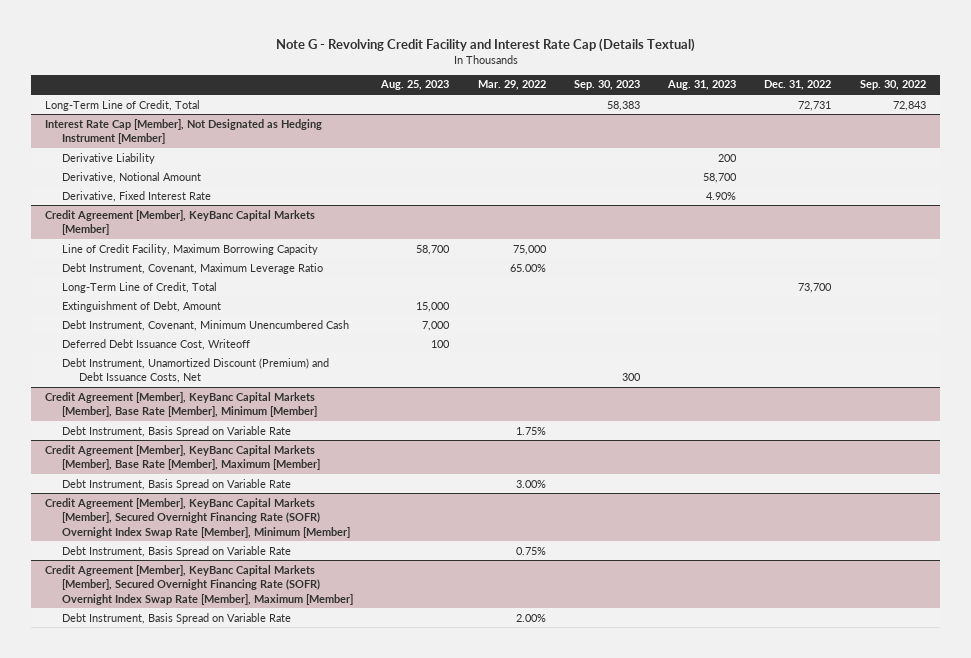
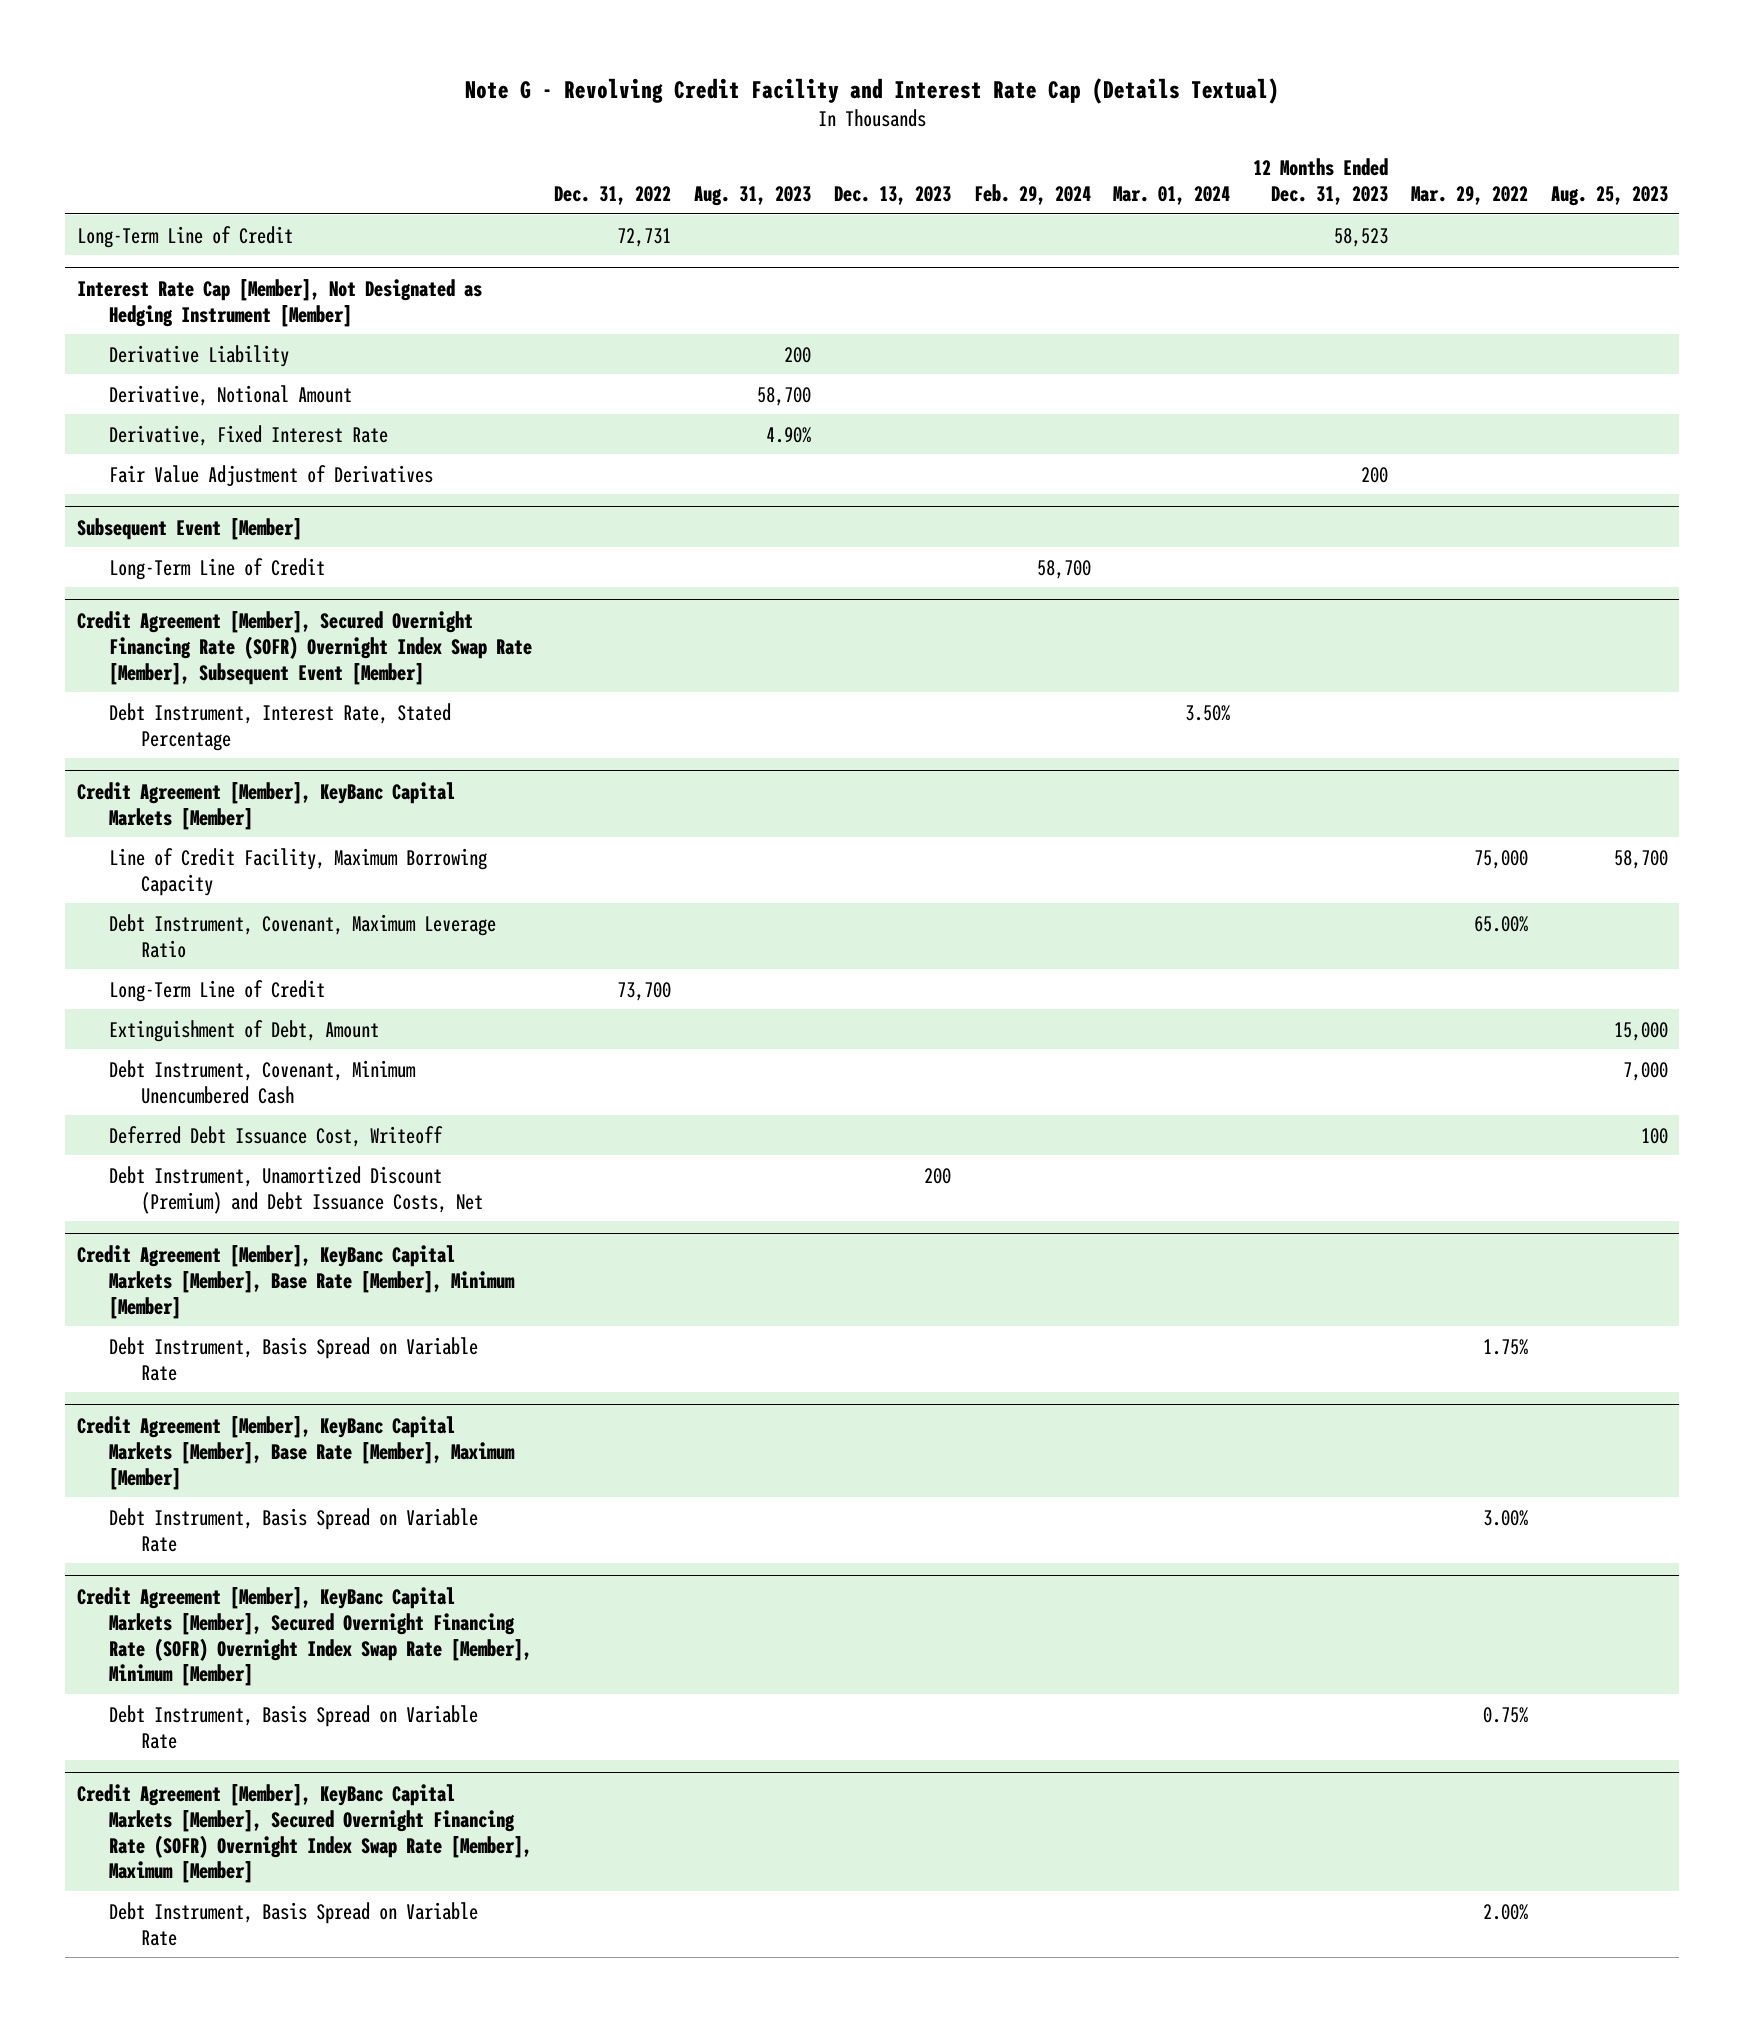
- | Aug. 25, 2023 | Mar. 29, 2022 | Sep. 30, 2023 | Aug. 31, 2023 | Dec. 31, 2022 | Sep. 30, 2022
+ | Dec. 31, 2022 | Aug. 31, 2023 | Dec. 13, 2023 | Feb. 29, 2024 | Mar. 01, 2024 | 12 Months Ended Dec. 31, 2023 | Mar. 29, 2022 | Aug. 25, 2023
- Long-Term Line of Credit, Total | | | 58,383 | | 72,731 | 72,843
+ Long-Term Line of Credit | 72,731 | | | | | 58,523 | |
@ Interest Rate Cap [Member], Not Designated as Hedging Instrument [Member]
+ Fair Value Adjustment of Derivatives | | | | | | 200 | |
+ Subsequent Event [Member]
+ Long-Term Line of Credit | | | | 58,700 | | | |
+ Credit Agreement [Member], Secured Overnight Financing Rate (SOFR) Overnight Index Swap Rate [Member], Subsequent Event [Member]
+ Debt Instrument, Interest Rate, Stated Percentage | | | | | 3.50% | | |
@ Credit Agreement [Member], KeyBanc Capital Markets [Member]
- Long-Term Line of Credit, Total | | | | | 73,700 |
+ Long-Term Line of Credit | 73,700 | | | | | | |

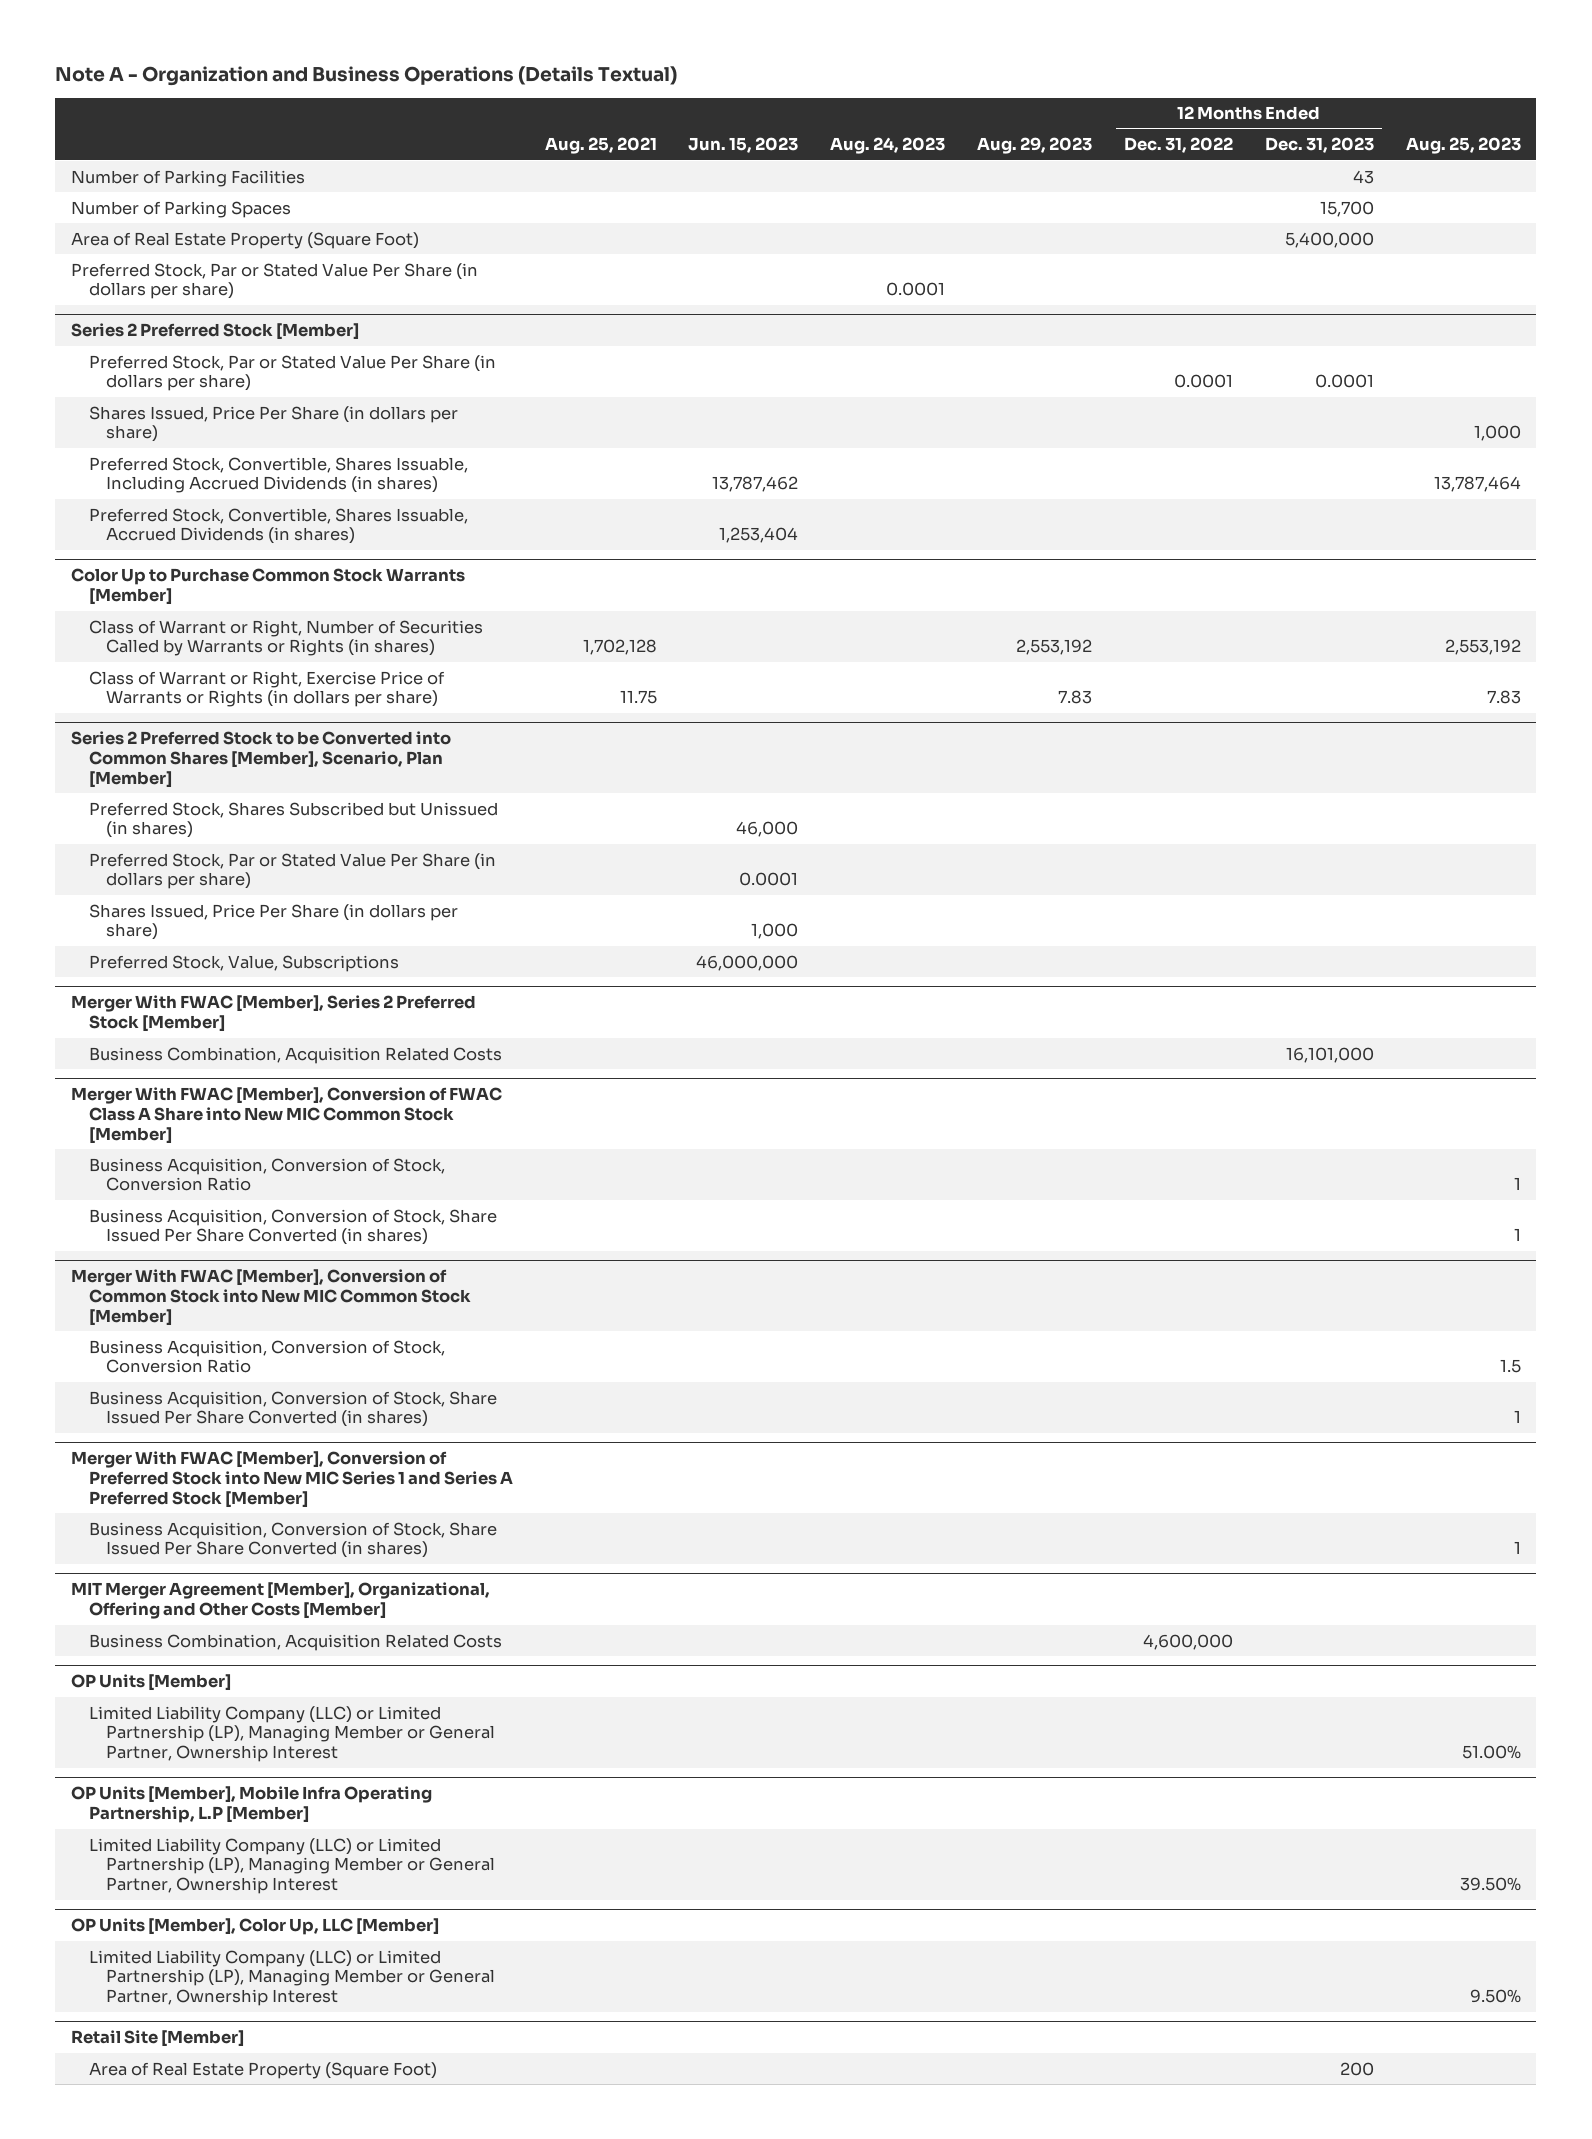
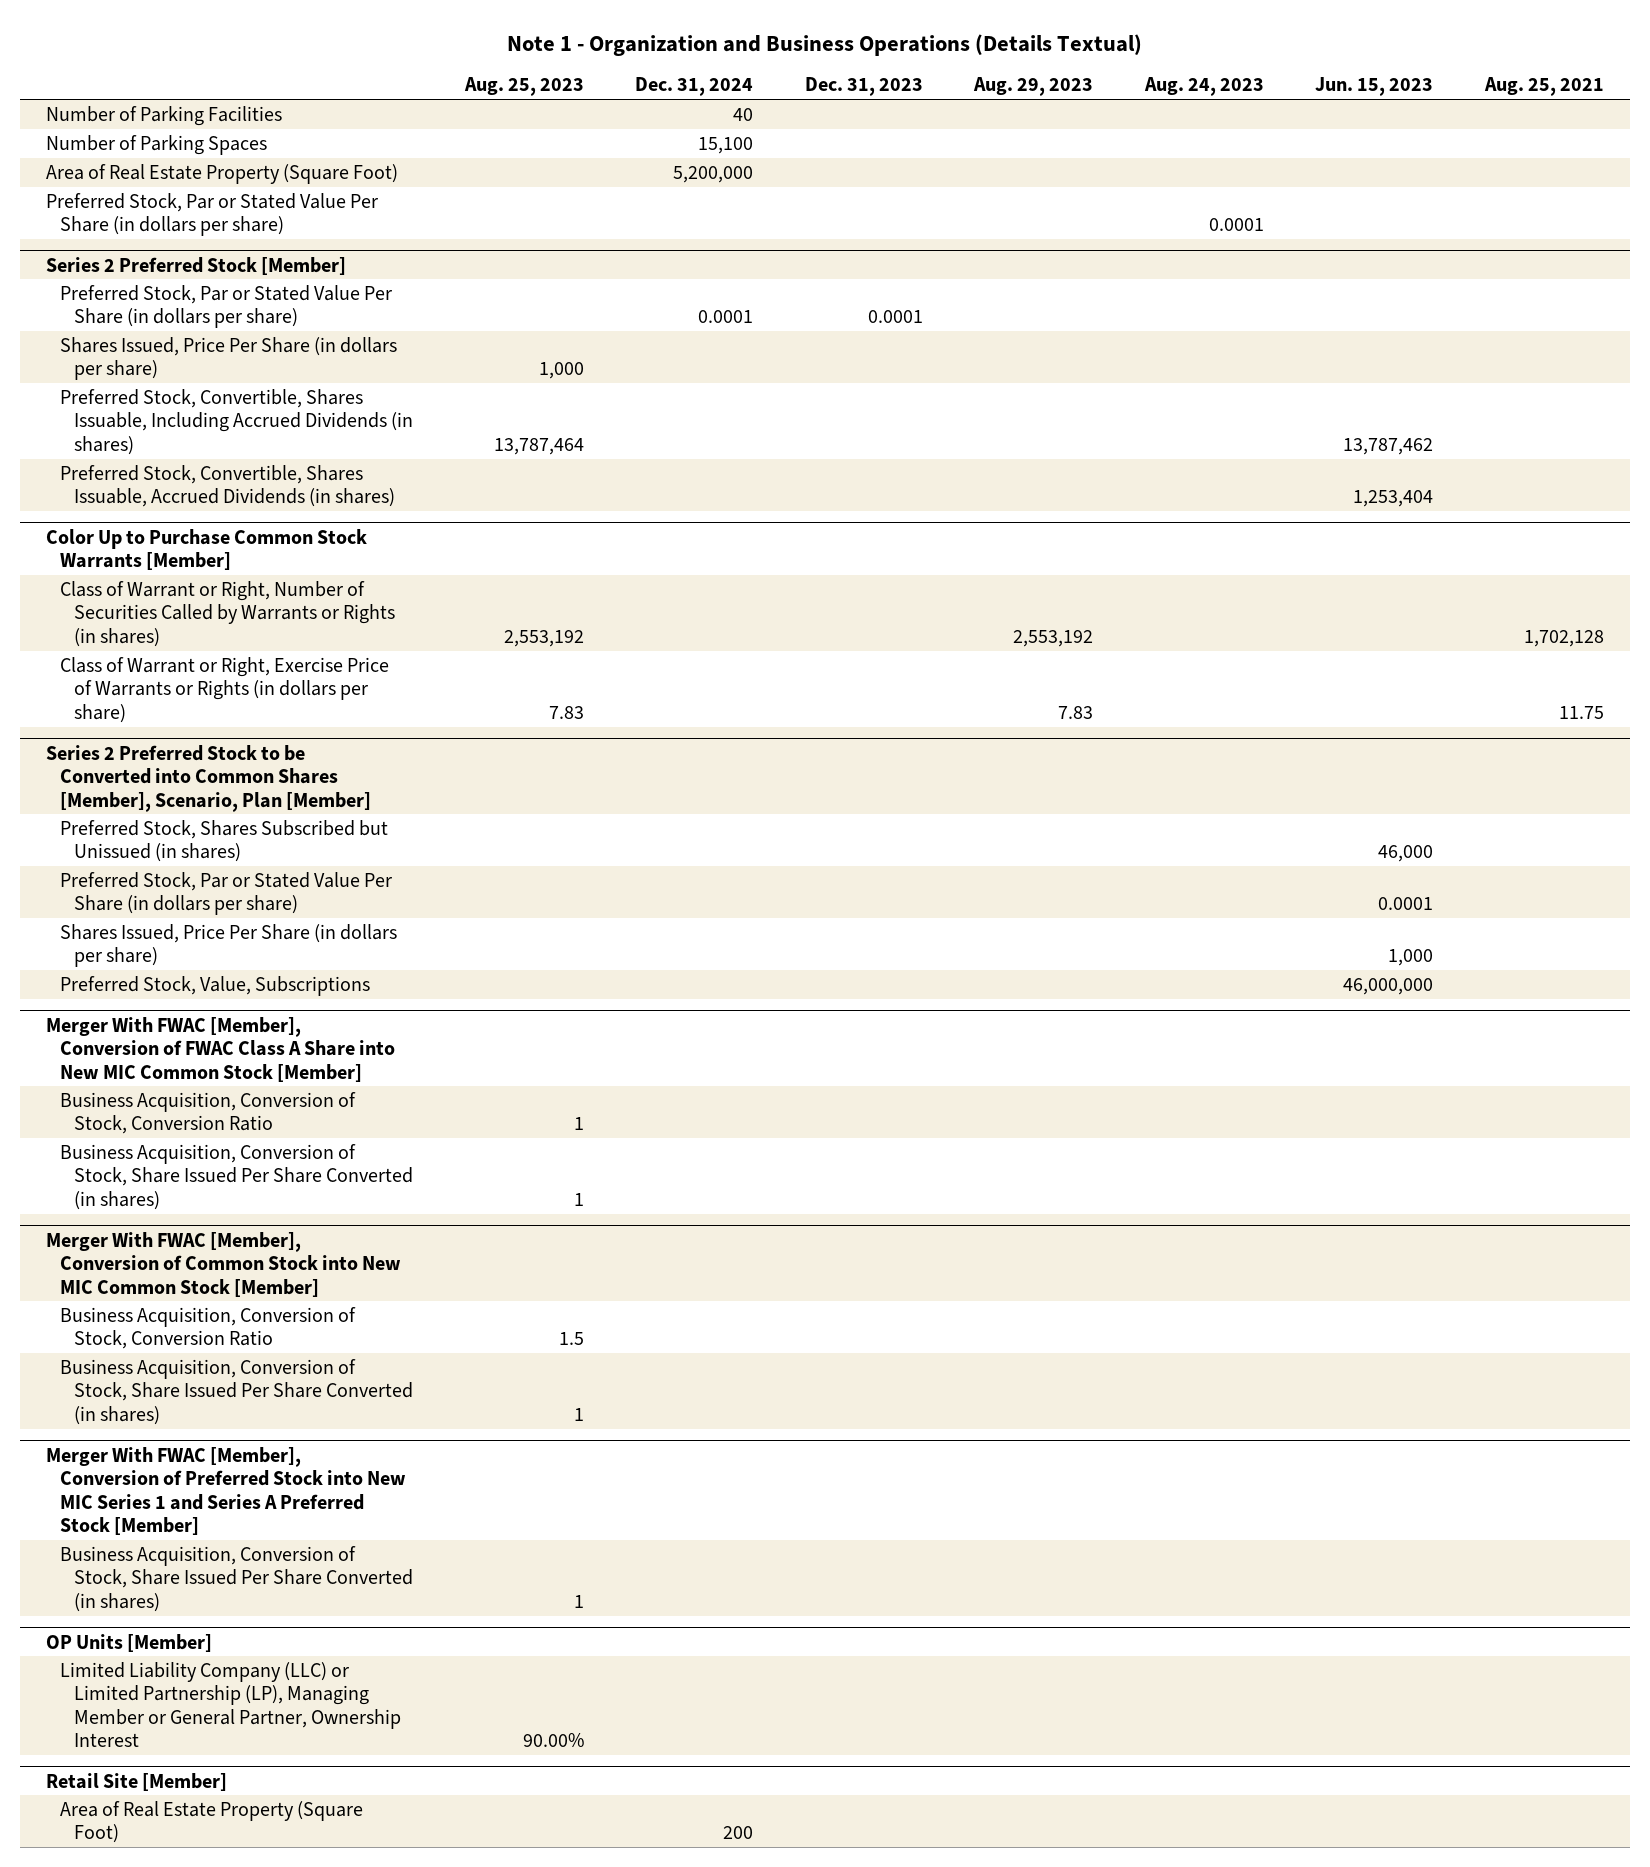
- Note A - Organization and Business Operations (Details Textual)
+ Note 1 - Organization and Business Operations (Details Textual)
- | Aug. 25, 2021 | Jun. 15, 2023 | Aug. 24, 2023 | Aug. 29, 2023 | 12 Months Ended Dec. 31, 2022 | 12 Months Ended Dec. 31, 2023 | Aug. 25, 2023
+ | Aug. 25, 2023 | Dec. 31, 2024 | Dec. 31, 2023 | Aug. 29, 2023 | Aug. 24, 2023 | Jun. 15, 2023 | Aug. 25, 2021
- Merger With FWAC [Member], Series 2 Preferred Stock [Member]
- Business Combination, Acquisition Related Costs | | | | | | 16,101,000 |
- MIT Merger Agreement [Member], Organizational, Offering and Other Costs [Member]
- Business Combination, Acquisition Related Costs | | | | | 4,600,000 | |
@ OP Units [Member]
- Limited Liability Company (LLC) or Limited Partnership (LP), Managing Member or General Partner, Ownership Interest | | | | | | | 51.00%
- OP Units [Member], Mobile Infra Operating Partnership, L.P [Member]
- Limited Liability Company (LLC) or Limited Partnership (LP), Managing Member or General Partner, Ownership Interest | | | | | | | 39.50%
- OP Units [Member], Color Up, LLC [Member]
- Limited Liability Company (LLC) or Limited Partnership (LP), Managing Member or General Partner, Ownership Interest | | | | | | | 9.50%
@ OP Units [Member]
+ Limited Liability Company (LLC) or Limited Partnership (LP), Managing Member or General Partner, Ownership Interest | 90.00% | | | | | |

